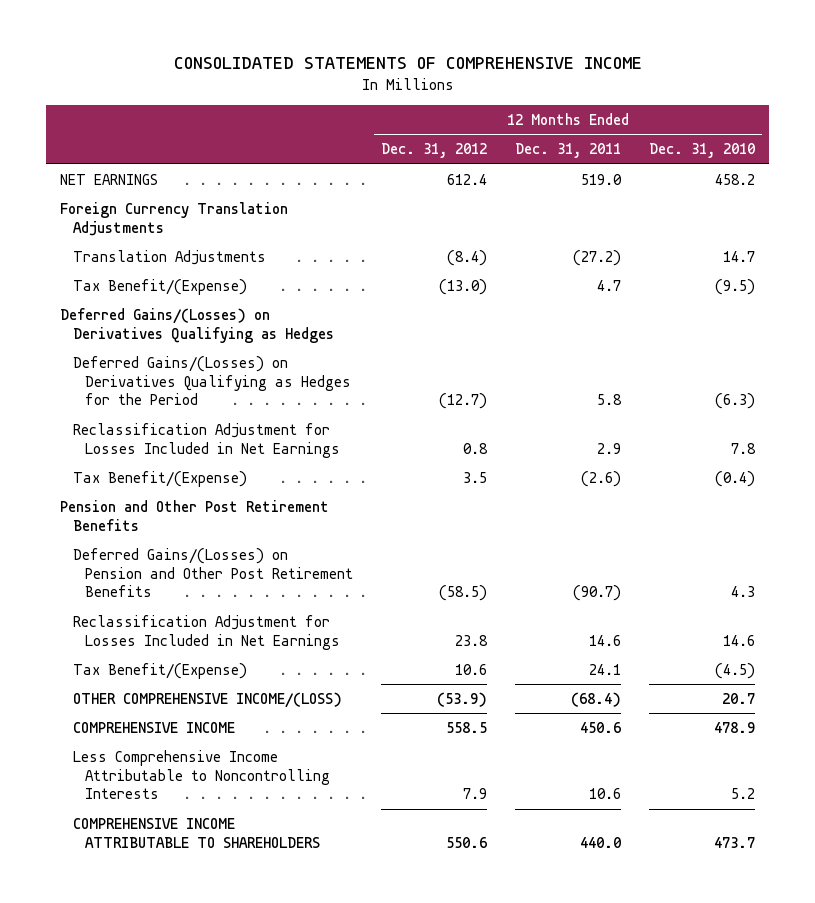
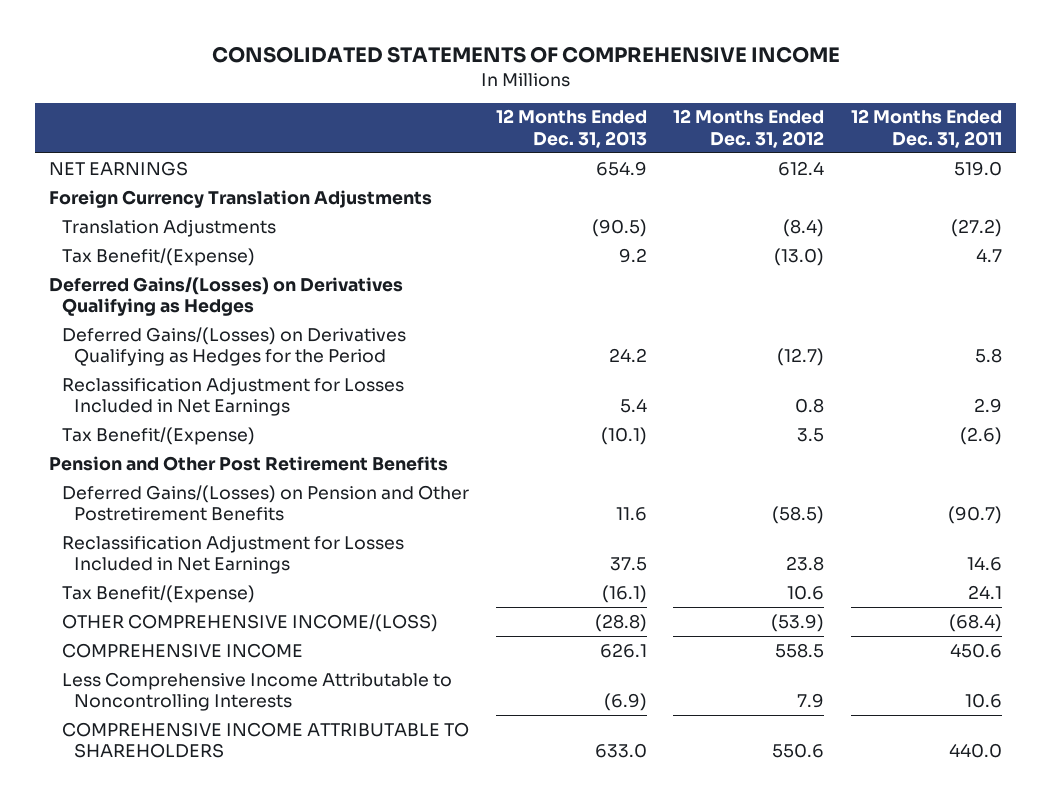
- | 12 Months Ended Dec. 31, 2012 | 12 Months Ended Dec. 31, 2011 | 12 Months Ended Dec. 31, 2010
+ | 12 Months Ended Dec. 31, 2013 | 12 Months Ended Dec. 31, 2012 | 12 Months Ended Dec. 31, 2011
- Deferred Gains/(Losses) on Pension and Other Post Retirement Benefits | (58.5) | (90.7) | 4.3
+ Deferred Gains/(Losses) on Pension and Other Postretirement Benefits | 11.6 | (58.5) | (90.7)

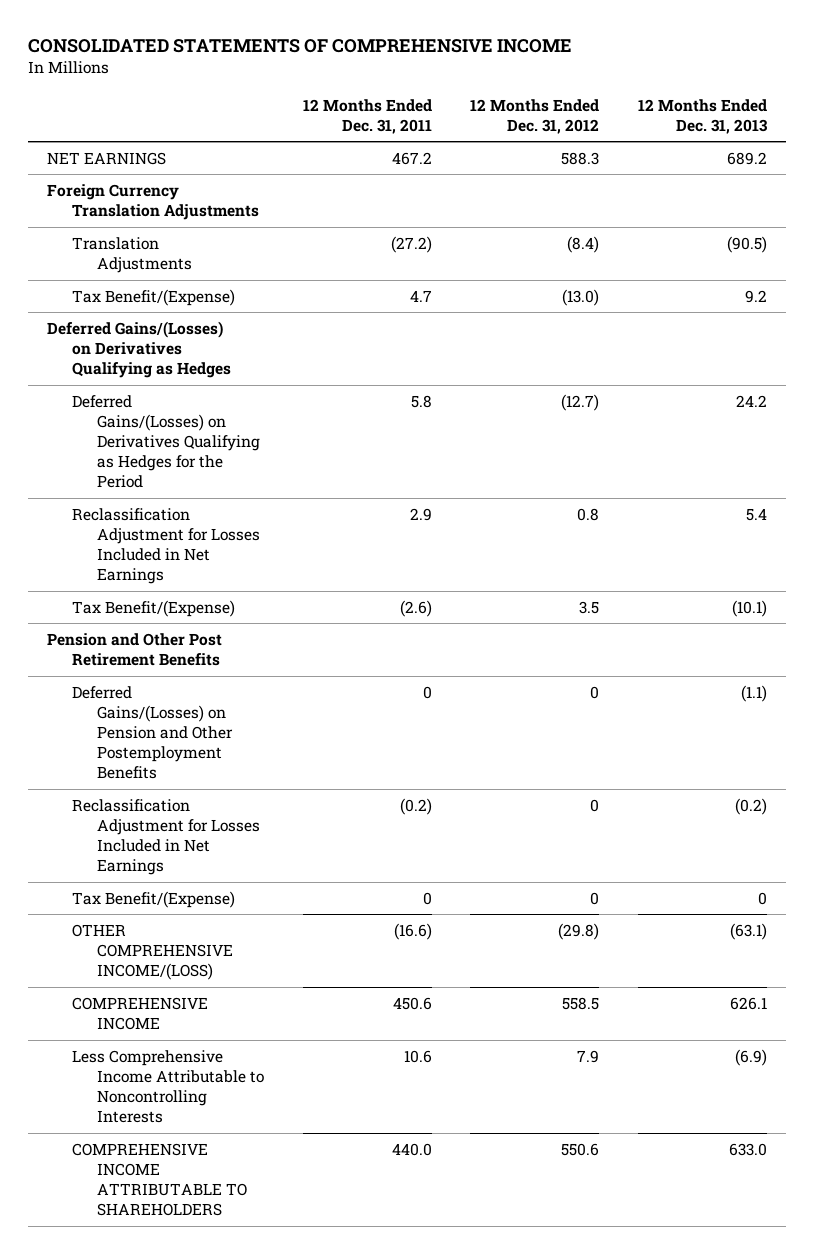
- | 12 Months Ended Dec. 31, 2013 | 12 Months Ended Dec. 31, 2012 | 12 Months Ended Dec. 31, 2011
+ | 12 Months Ended Dec. 31, 2011 | 12 Months Ended Dec. 31, 2012 | 12 Months Ended Dec. 31, 2013
- NET EARNINGS | 654.9 | 612.4 | 519.0
+ NET EARNINGS | 467.2 | 588.3 | 689.2
- Deferred Gains/(Losses) on Pension and Other Postretirement Benefits | 11.6 | (58.5) | (90.7)
- Reclassification Adjustment for Losses Included in Net Earnings | 37.5 | 23.8 | 14.6
- Tax Benefit/(Expense) | (16.1) | 10.6 | 24.1
- OTHER COMPREHENSIVE INCOME/(LOSS) | (28.8) | (53.9) | (68.4)
+ Deferred Gains/(Losses) on Pension and Other Postemployment Benefits | 0 | 0 | (1.1)
+ Reclassification Adjustment for Losses Included in Net Earnings | (0.2) | 0 | (0.2)
+ Tax Benefit/(Expense) | 0 | 0 | 0
+ OTHER COMPREHENSIVE INCOME/(LOSS) | (16.6) | (29.8) | (63.1)

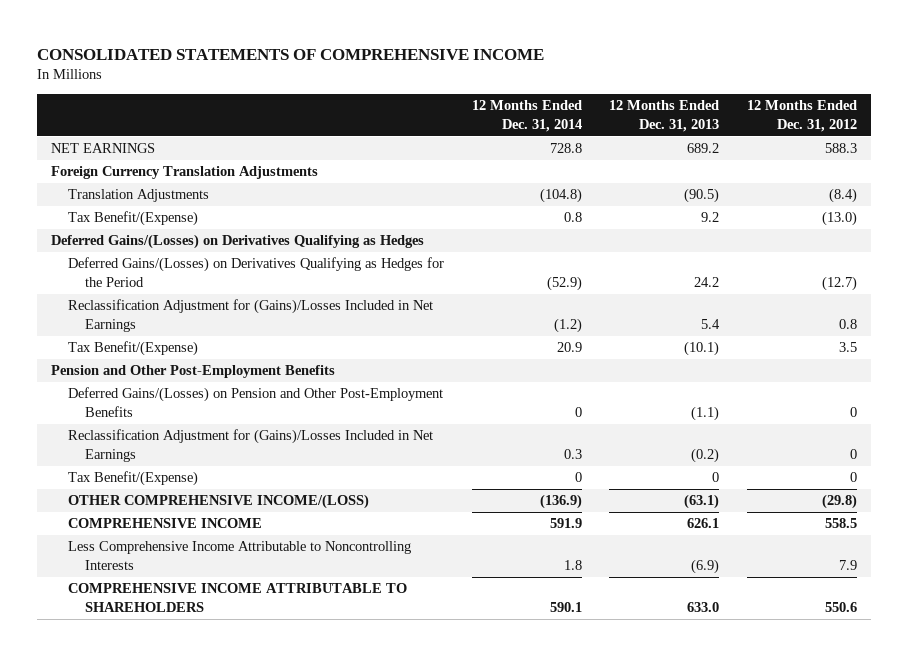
- | 12 Months Ended Dec. 31, 2011 | 12 Months Ended Dec. 31, 2012 | 12 Months Ended Dec. 31, 2013
+ | 12 Months Ended Dec. 31, 2014 | 12 Months Ended Dec. 31, 2013 | 12 Months Ended Dec. 31, 2012
- Reclassification Adjustment for Losses Included in Net Earnings | 2.9 | 0.8 | 5.4
+ Reclassification Adjustment for (Gains)/Losses Included in Net Earnings | (1.2) | 5.4 | 0.8
- Pension and Other Post Retirement Benefits
- Deferred Gains/(Losses) on Pension and Other Postemployment Benefits | 0 | 0 | (1.1)
- Reclassification Adjustment for Losses Included in Net Earnings | (0.2) | 0 | (0.2)
+ Pension and Other Post-Employment Benefits
+ Deferred Gains/(Losses) on Pension and Other Post-Employment Benefits | 0 | (1.1) | 0
+ Reclassification Adjustment for (Gains)/Losses Included in Net Earnings | 0.3 | (0.2) | 0

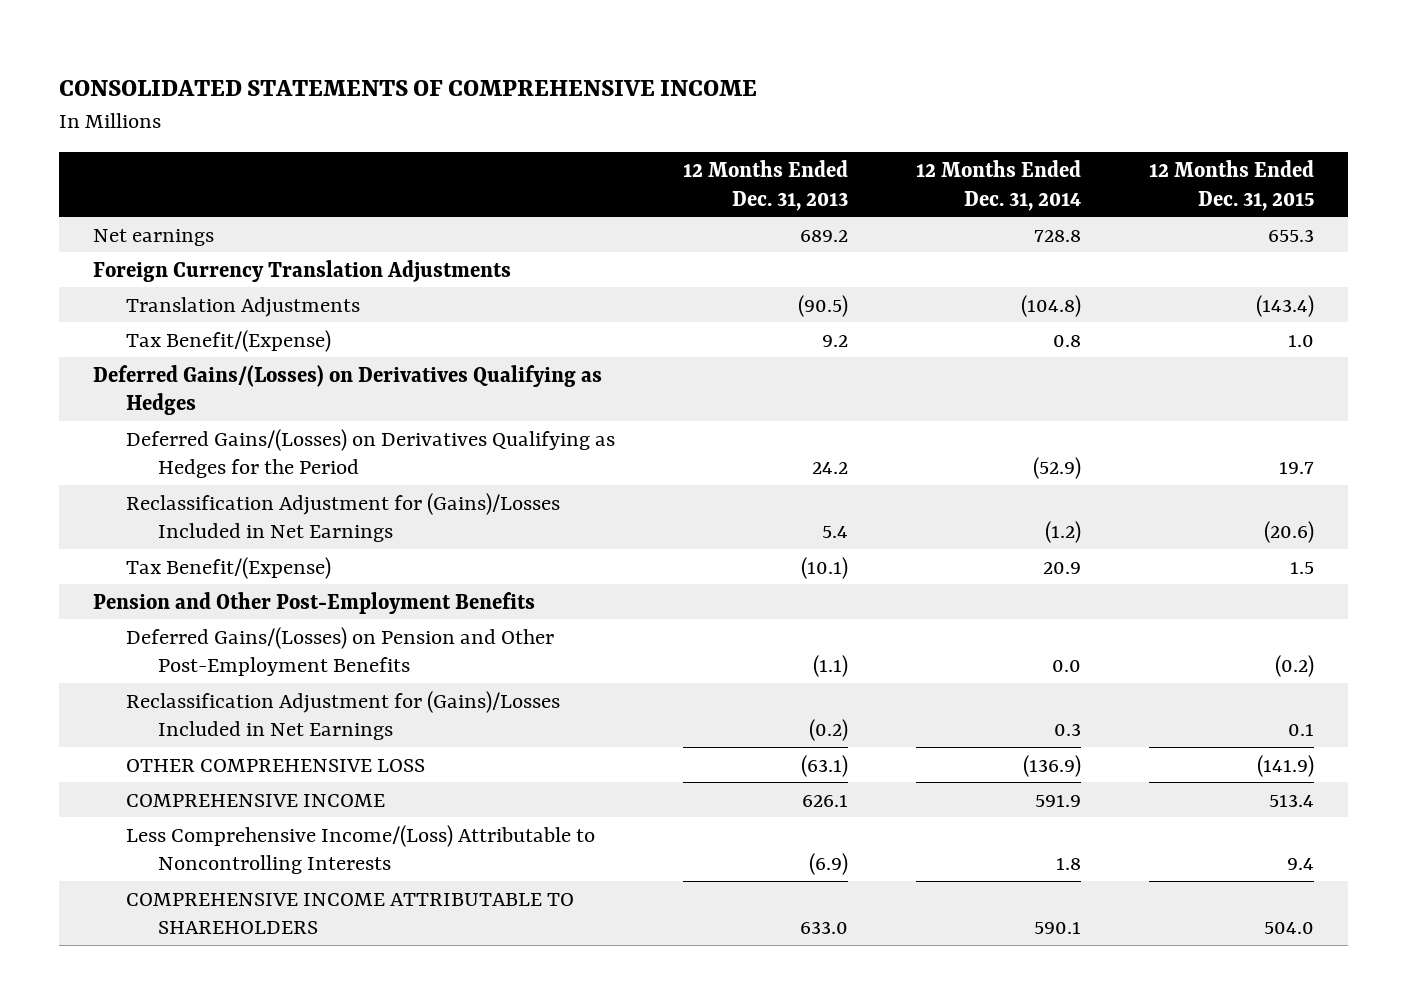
- | 12 Months Ended Dec. 31, 2014 | 12 Months Ended Dec. 31, 2013 | 12 Months Ended Dec. 31, 2012
+ | 12 Months Ended Dec. 31, 2013 | 12 Months Ended Dec. 31, 2014 | 12 Months Ended Dec. 31, 2015
- NET EARNINGS | 728.8 | 689.2 | 588.3
+ Net earnings | 689.2 | 728.8 | 655.3
- Deferred Gains/(Losses) on Pension and Other Post-Employment Benefits | 0 | (1.1) | 0
+ Deferred Gains/(Losses) on Pension and Other Post-Employment Benefits | (1.1) | 0.0 | (0.2)
- Tax Benefit/(Expense) | 0 | 0 | 0
- OTHER COMPREHENSIVE INCOME/(LOSS) | (136.9) | (63.1) | (29.8)
+ OTHER COMPREHENSIVE LOSS | (63.1) | (136.9) | (141.9)
- Less Comprehensive Income Attributable to Noncontrolling Interests | 1.8 | (6.9) | 7.9
+ Less Comprehensive Income/(Loss) Attributable to Noncontrolling Interests | (6.9) | 1.8 | 9.4

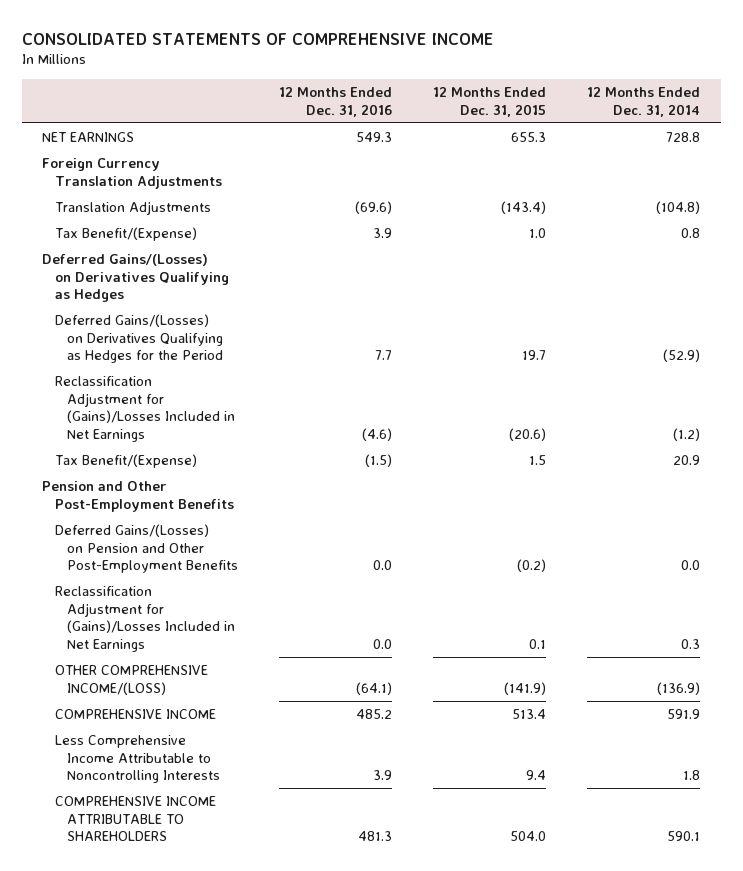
- | 12 Months Ended Dec. 31, 2013 | 12 Months Ended Dec. 31, 2014 | 12 Months Ended Dec. 31, 2015
+ | 12 Months Ended Dec. 31, 2016 | 12 Months Ended Dec. 31, 2015 | 12 Months Ended Dec. 31, 2014
- Net earnings | 689.2 | 728.8 | 655.3
+ NET EARNINGS | 549.3 | 655.3 | 728.8
- OTHER COMPREHENSIVE LOSS | (63.1) | (136.9) | (141.9)
+ OTHER COMPREHENSIVE INCOME/(LOSS) | (64.1) | (141.9) | (136.9)
- Less Comprehensive Income/(Loss) Attributable to Noncontrolling Interests | (6.9) | 1.8 | 9.4
+ Less Comprehensive Income Attributable to Noncontrolling Interests | 3.9 | 9.4 | 1.8

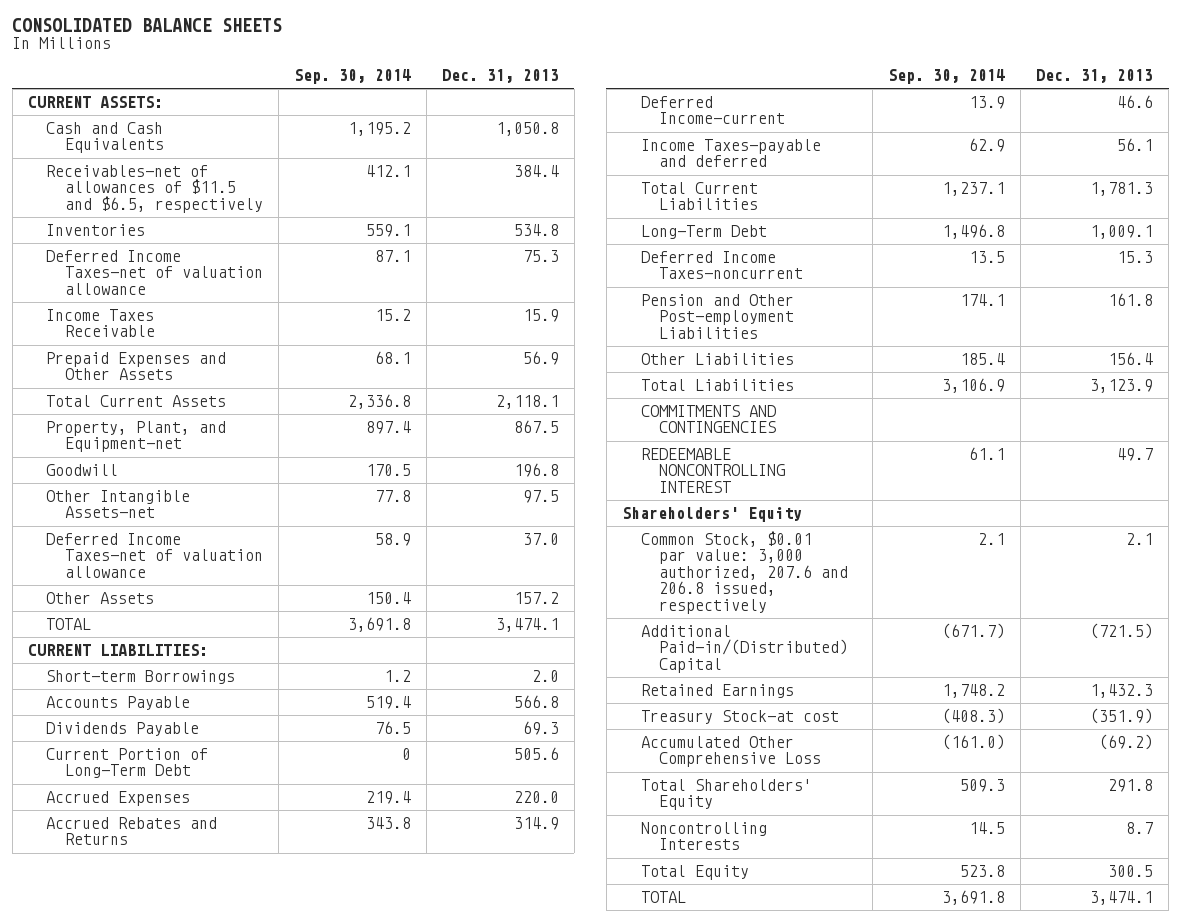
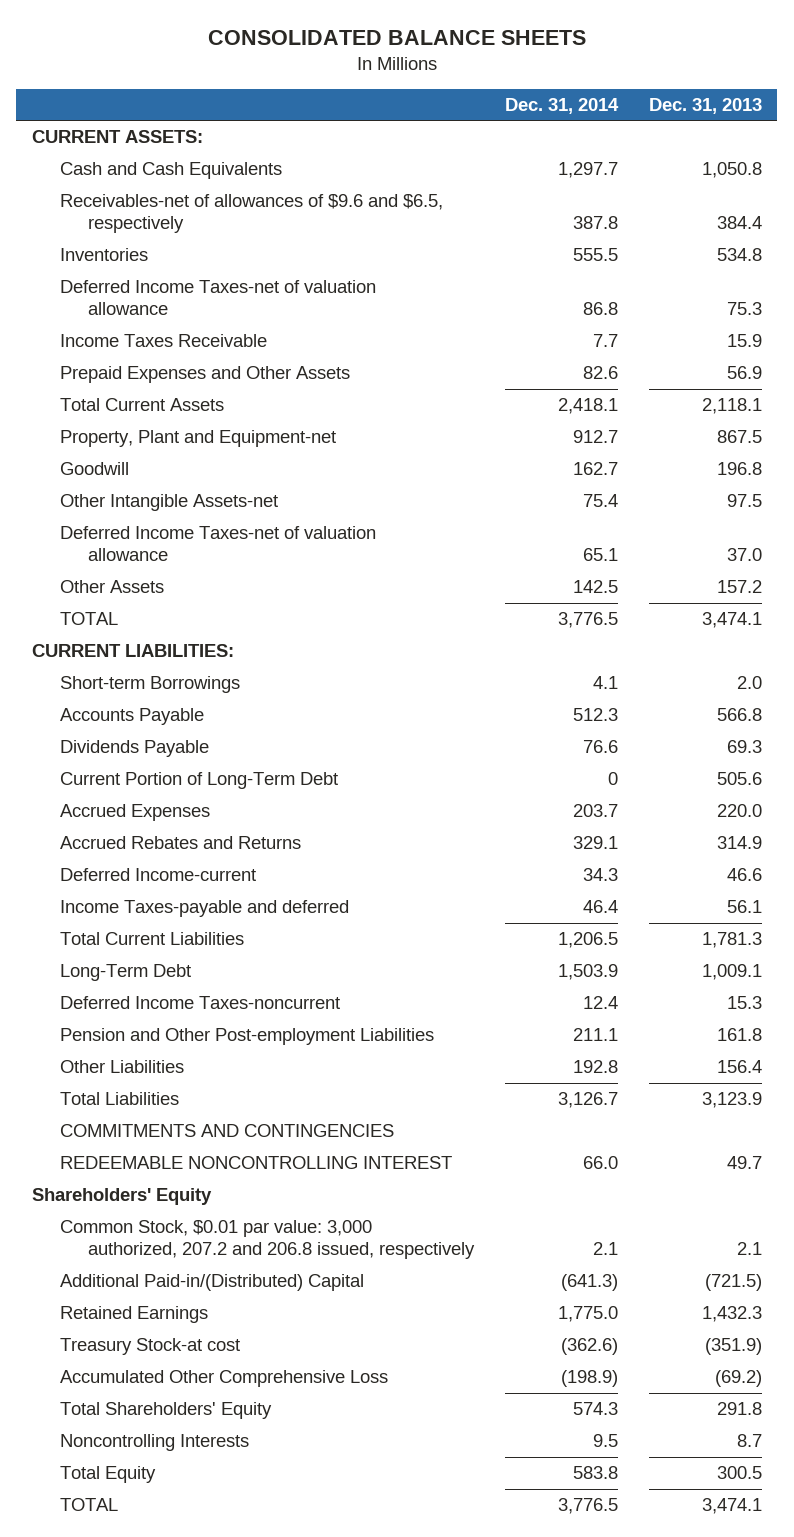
- | Sep. 30, 2014 | Dec. 31, 2013
+ | Dec. 31, 2014 | Dec. 31, 2013
- Receivables-net of allowances of $11.5 and $6.5, respectively | 412.1 | 384.4
+ Receivables-net of allowances of $9.6 and $6.5, respectively | 387.8 | 384.4
- Property, Plant, and Equipment-net | 897.4 | 867.5
+ Property, Plant and Equipment-net | 912.7 | 867.5
- Common Stock, $0.01 par value: 3,000 authorized, 207.6 and 206.8 issued, respectively | 2.1 | 2.1
+ Common Stock, $0.01 par value: 3,000 authorized, 207.2 and 206.8 issued, respectively | 2.1 | 2.1

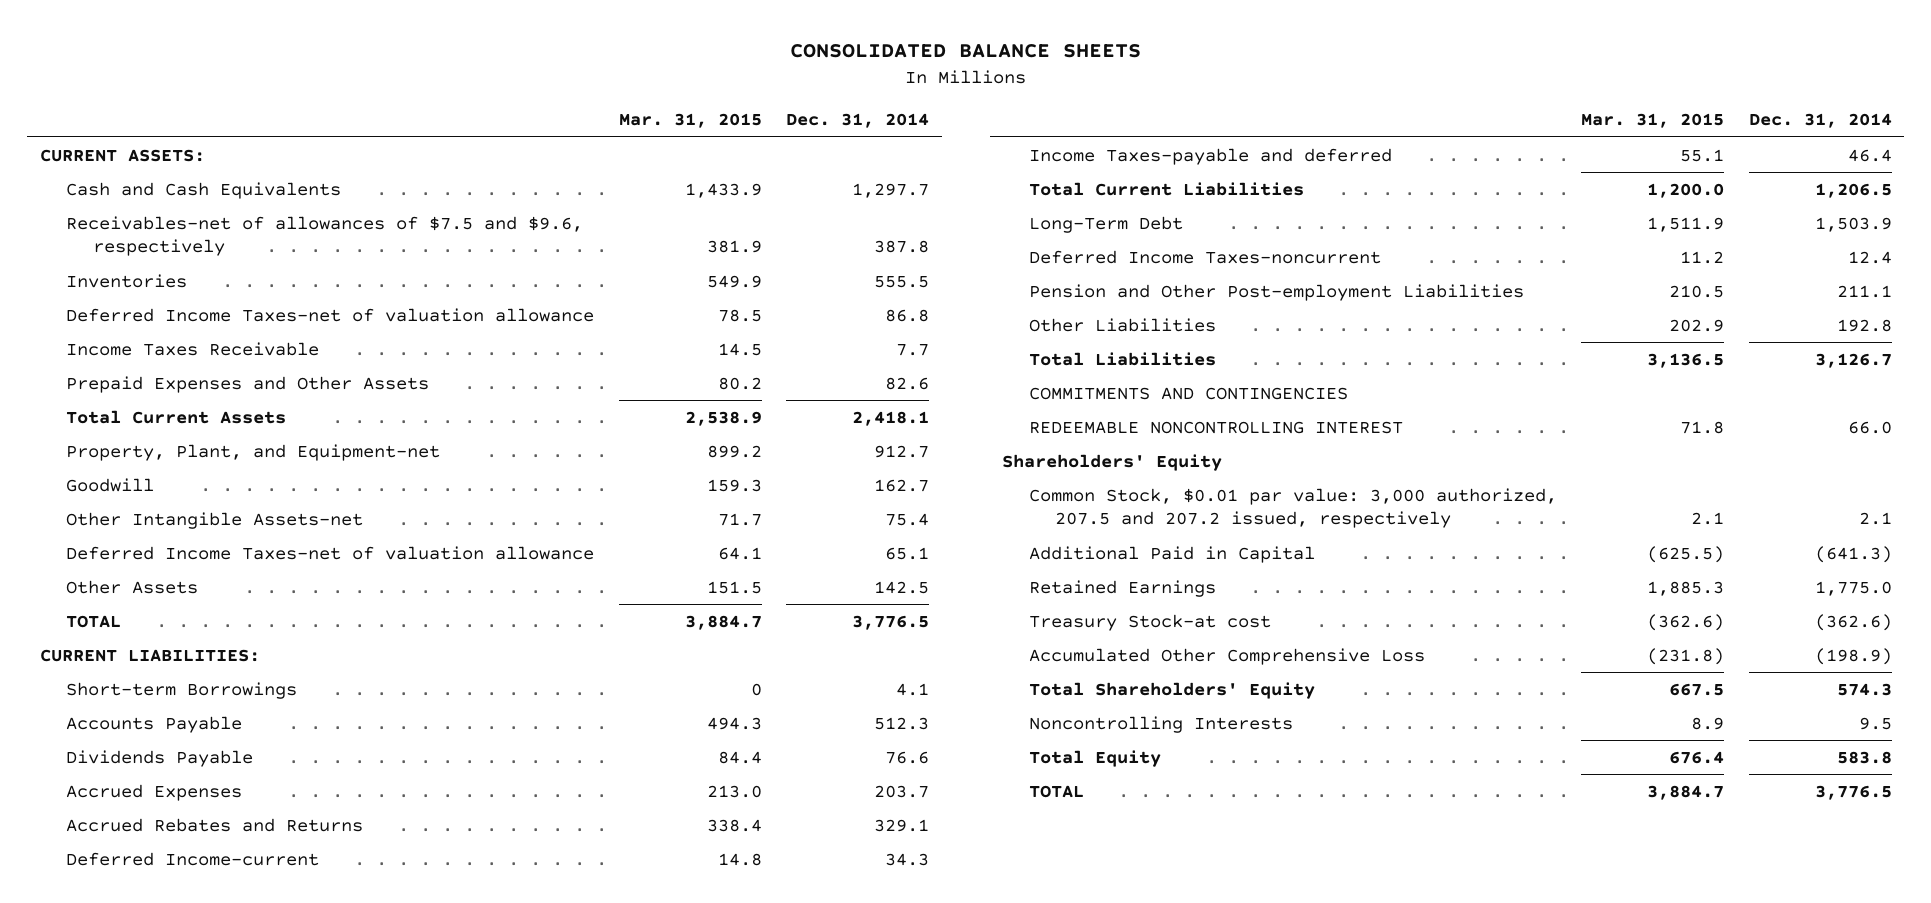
- | Dec. 31, 2014 | Dec. 31, 2013
+ | Mar. 31, 2015 | Dec. 31, 2014
- Receivables-net of allowances of $9.6 and $6.5, respectively | 387.8 | 384.4
+ Receivables-net of allowances of $7.5 and $9.6, respectively | 381.9 | 387.8
- Property, Plant and Equipment-net | 912.7 | 867.5
+ Property, Plant, and Equipment-net | 899.2 | 912.7
- Current Portion of Long-Term Debt | 0 | 505.6
- Common Stock, $0.01 par value: 3,000 authorized, 207.2 and 206.8 issued, respectively | 2.1 | 2.1
- Additional Paid-in/(Distributed) Capital | (641.3) | (721.5)
+ Common Stock, $0.01 par value: 3,000 authorized, 207.5 and 207.2 issued, respectively | 2.1 | 2.1
+ Additional Paid in Capital | (625.5) | (641.3)

